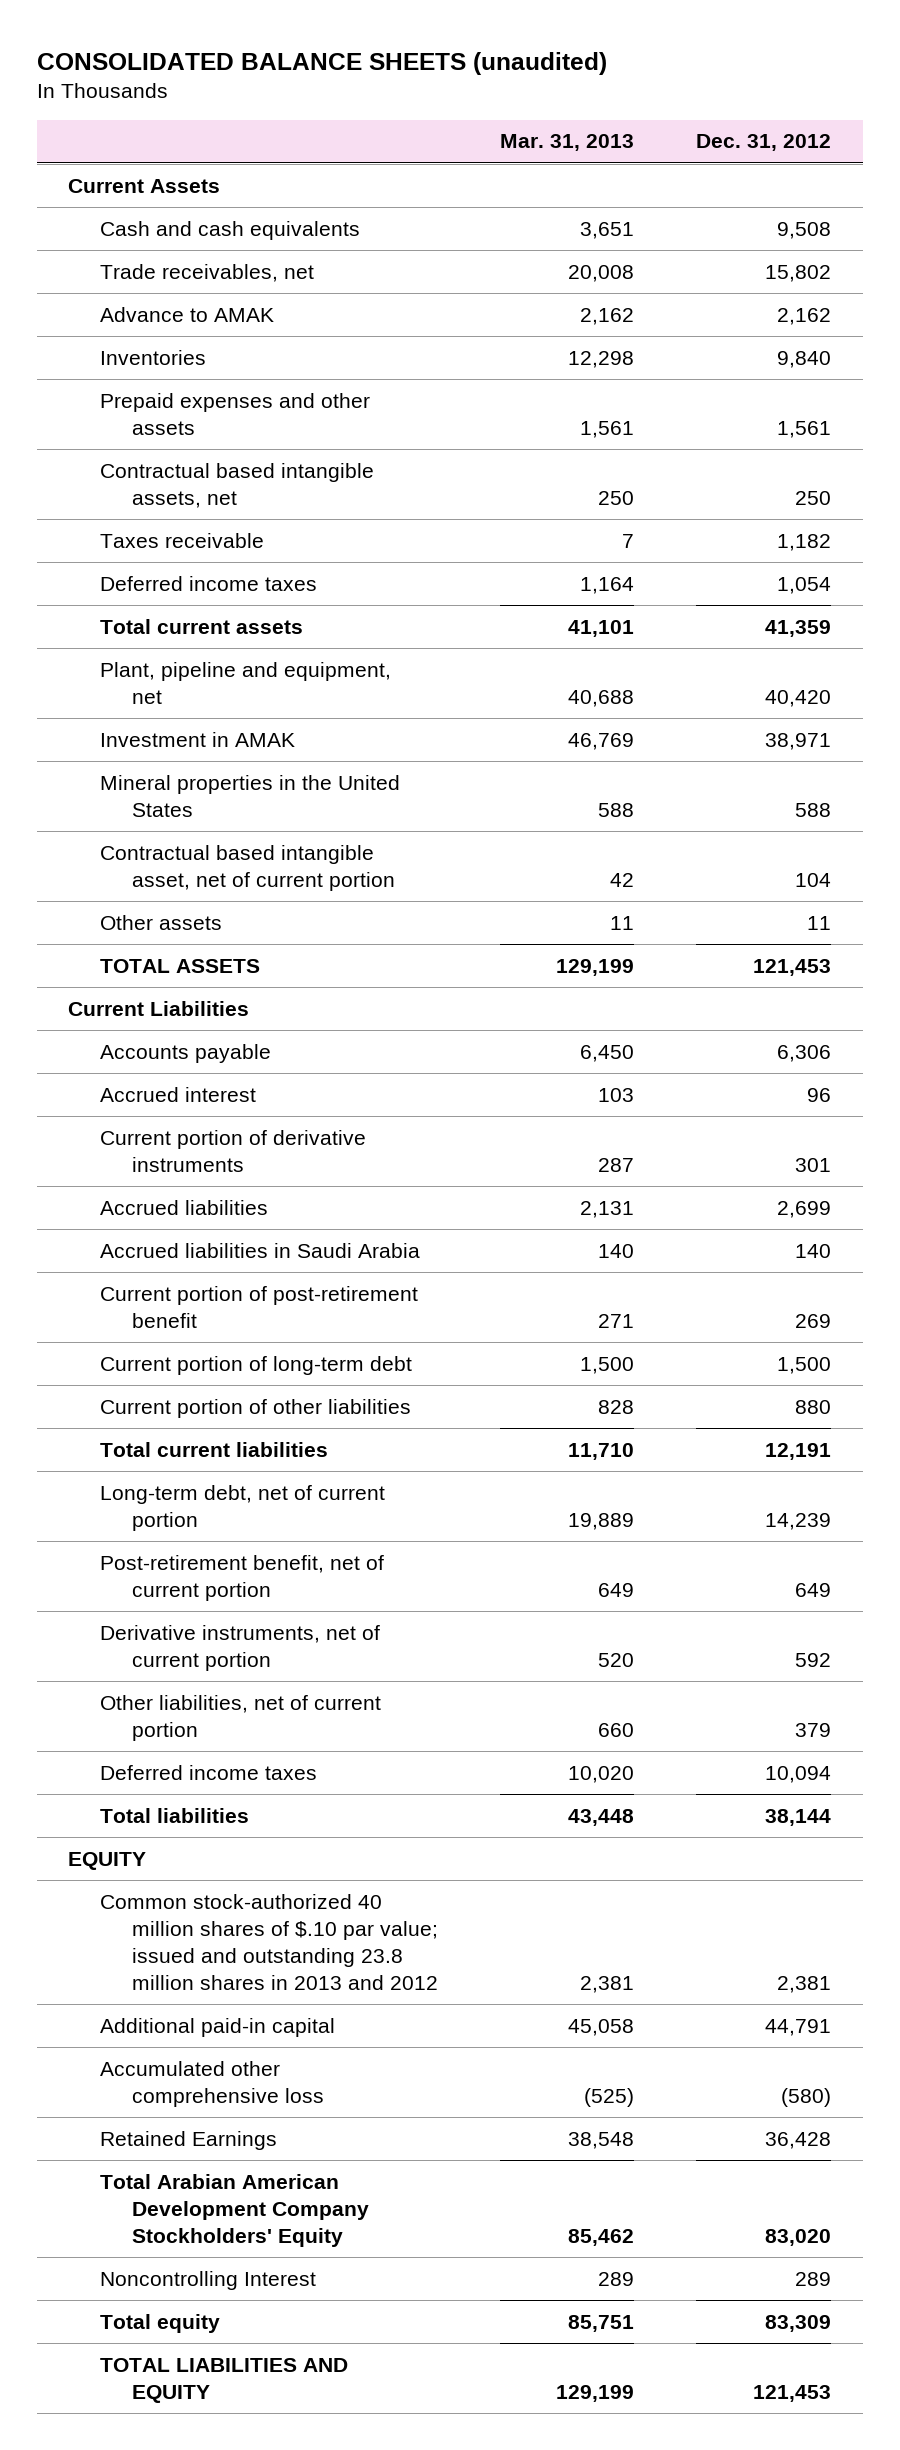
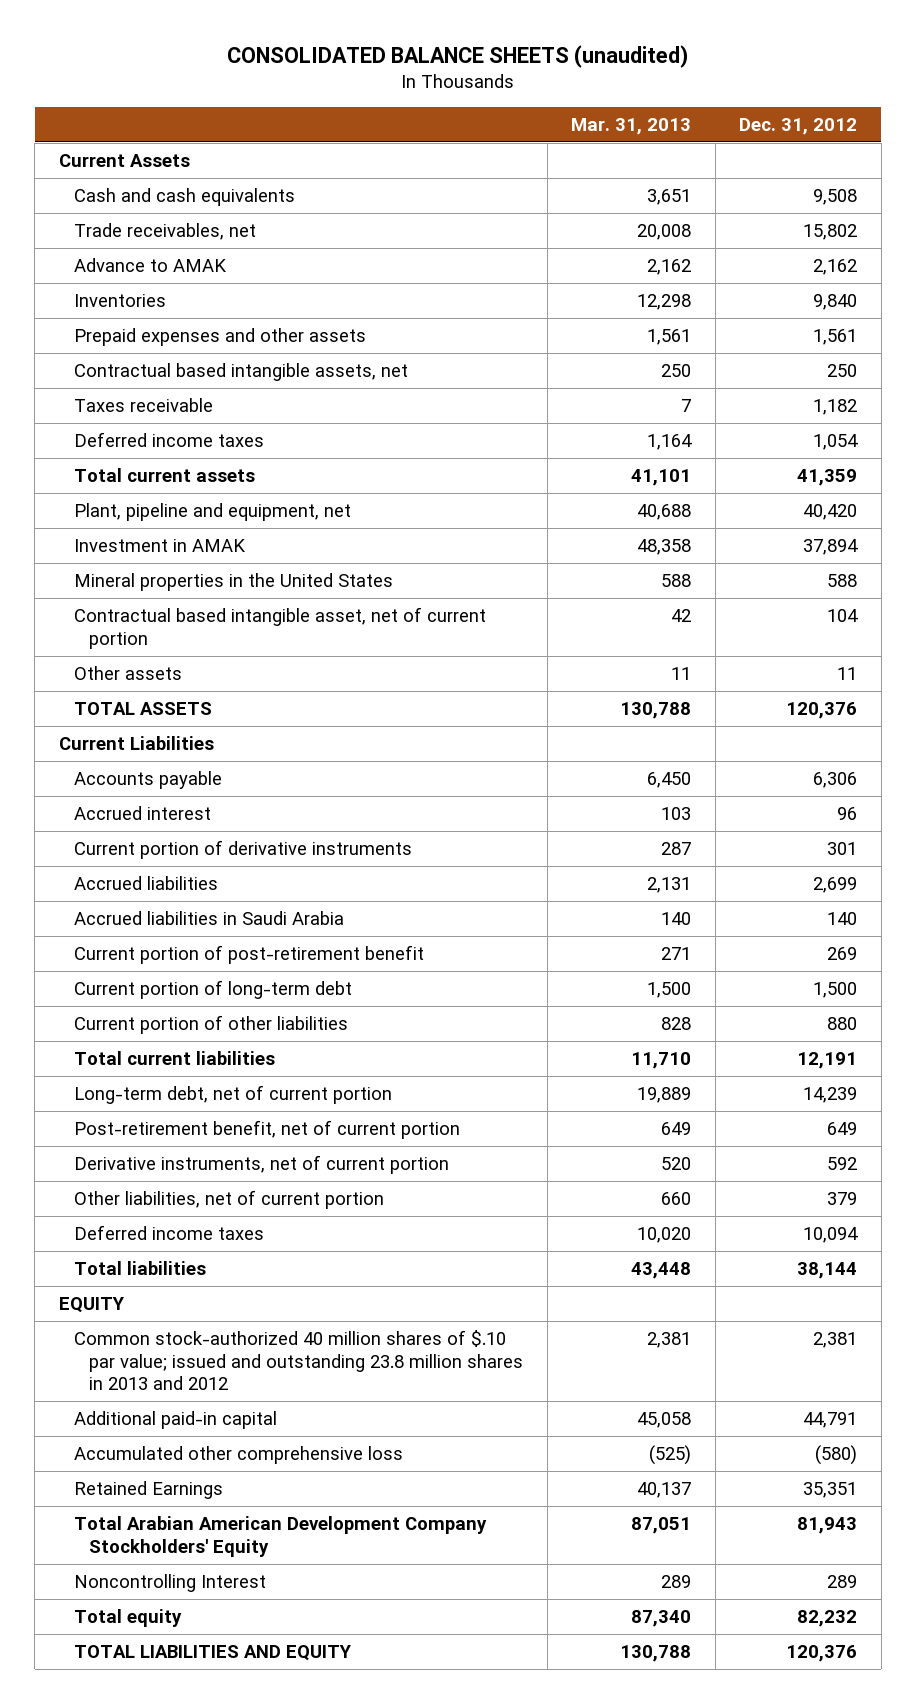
- Investment in AMAK | 46,769 | 38,971
+ Investment in AMAK | 48,358 | 37,894
- TOTAL ASSETS | 129,199 | 121,453
+ TOTAL ASSETS | 130,788 | 120,376
- Retained Earnings | 38,548 | 36,428
- Total Arabian American Development Company Stockholders' Equity | 85,462 | 83,020
+ Retained Earnings | 40,137 | 35,351
+ Total Arabian American Development Company Stockholders' Equity | 87,051 | 81,943
- Total equity | 85,751 | 83,309
- TOTAL LIABILITIES AND EQUITY | 129,199 | 121,453
+ Total equity | 87,340 | 82,232
+ TOTAL LIABILITIES AND EQUITY | 130,788 | 120,376

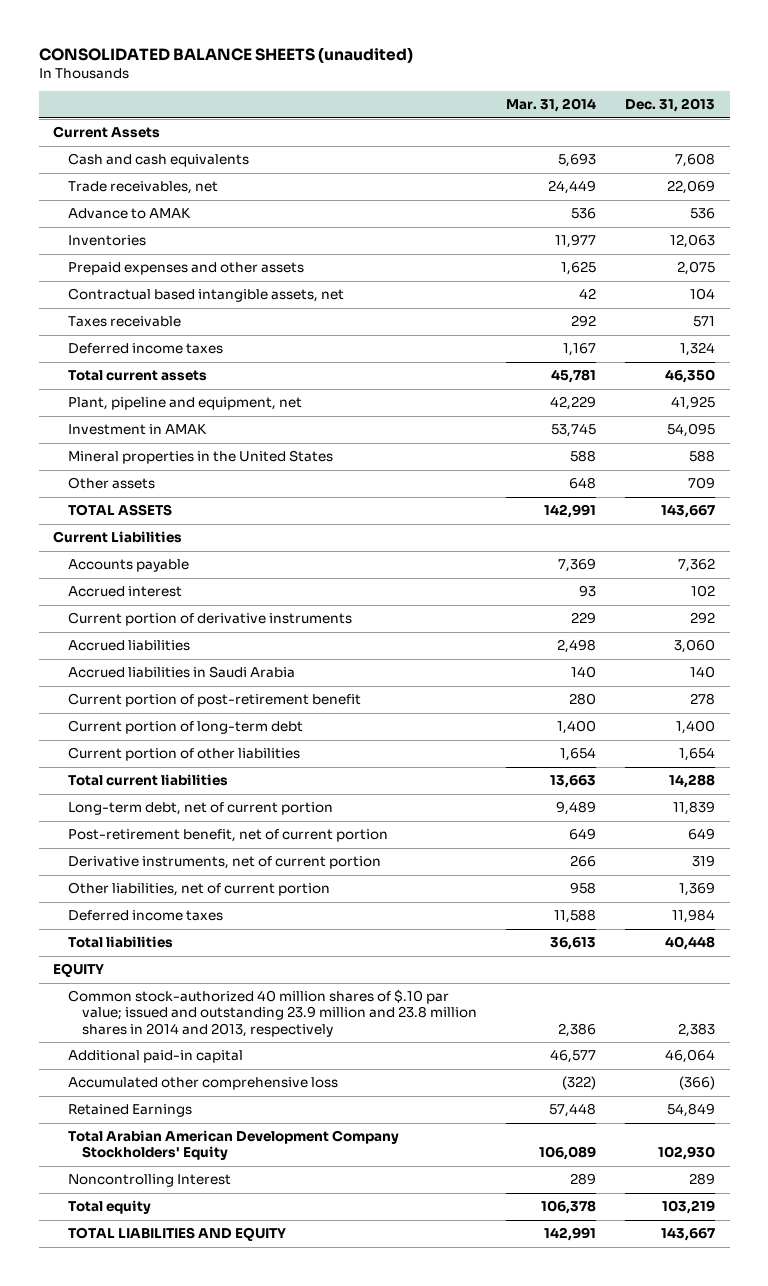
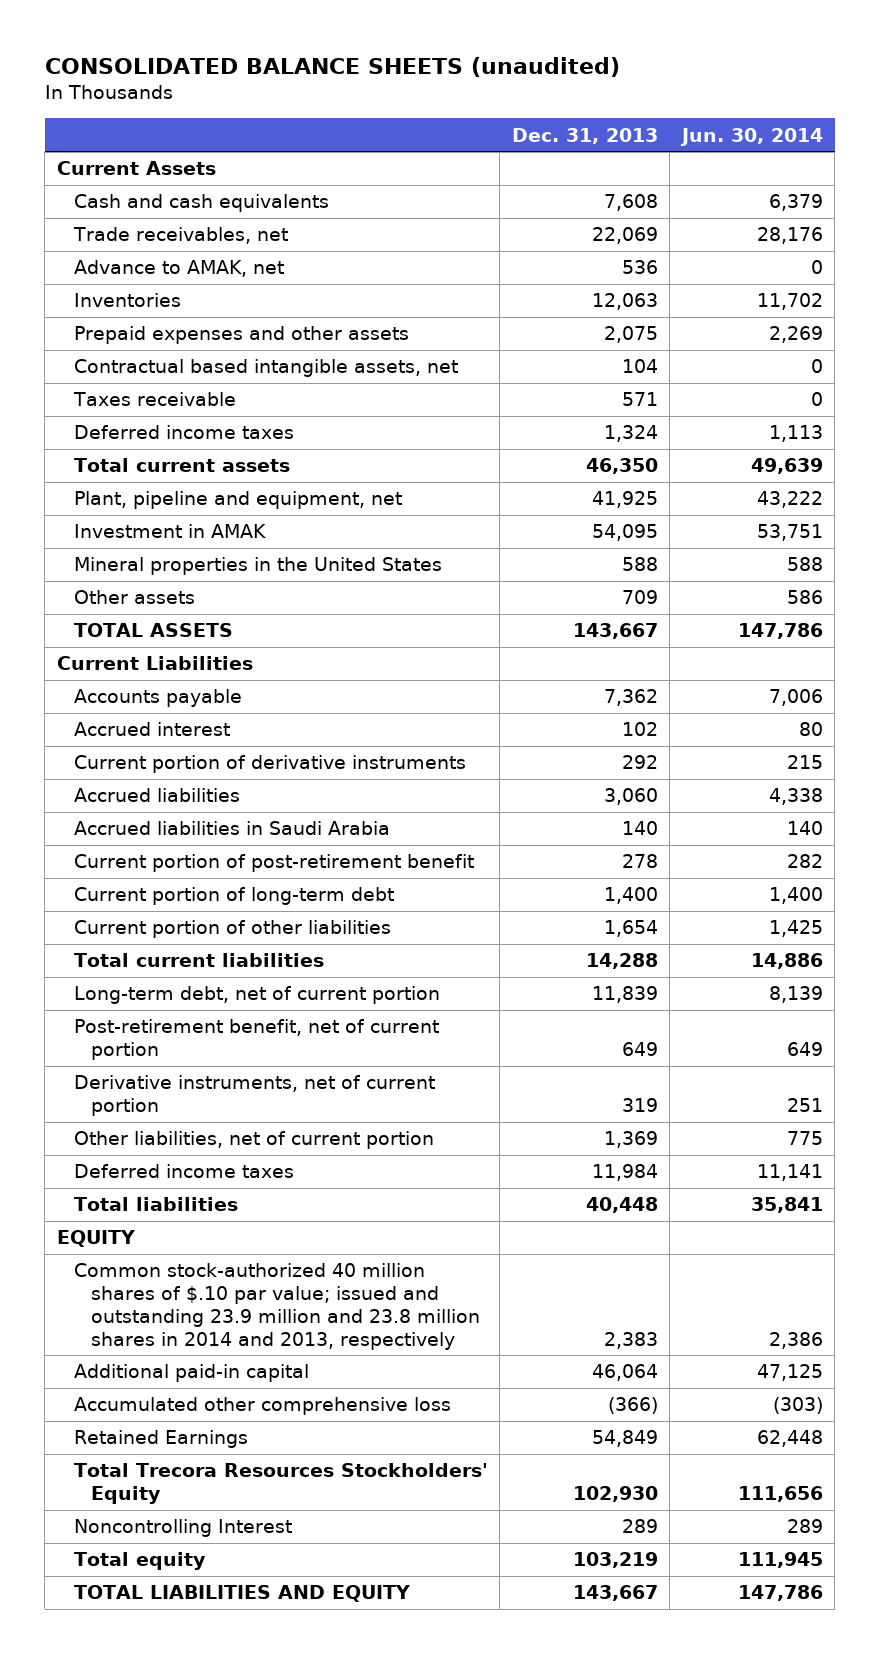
- | Mar. 31, 2014 | Dec. 31, 2013
+ | Dec. 31, 2013 | Jun. 30, 2014
- Advance to AMAK | 536 | 536
+ Advance to AMAK, net | 536 | 0
- Total Arabian American Development Company Stockholders' Equity | 106,089 | 102,930
+ Total Trecora Resources Stockholders' Equity | 102,930 | 111,656

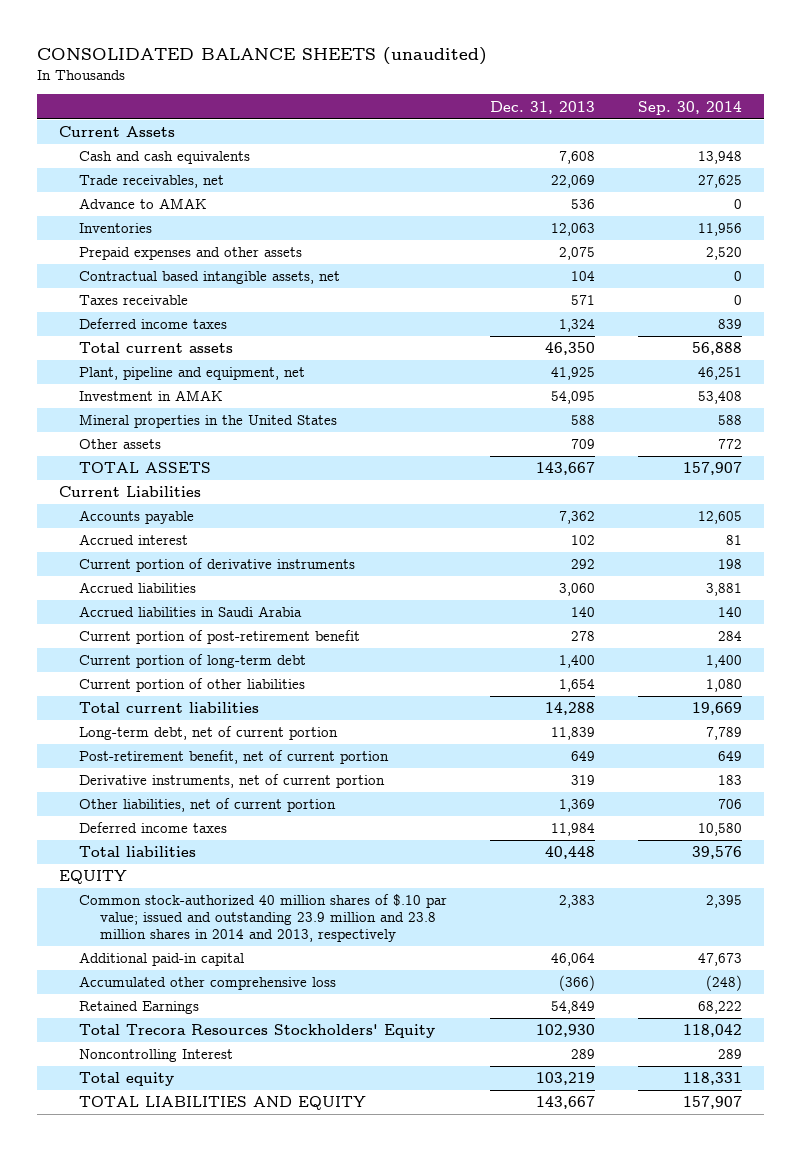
- | Dec. 31, 2013 | Jun. 30, 2014
+ | Dec. 31, 2013 | Sep. 30, 2014
- Advance to AMAK, net | 536 | 0
+ Advance to AMAK | 536 | 0

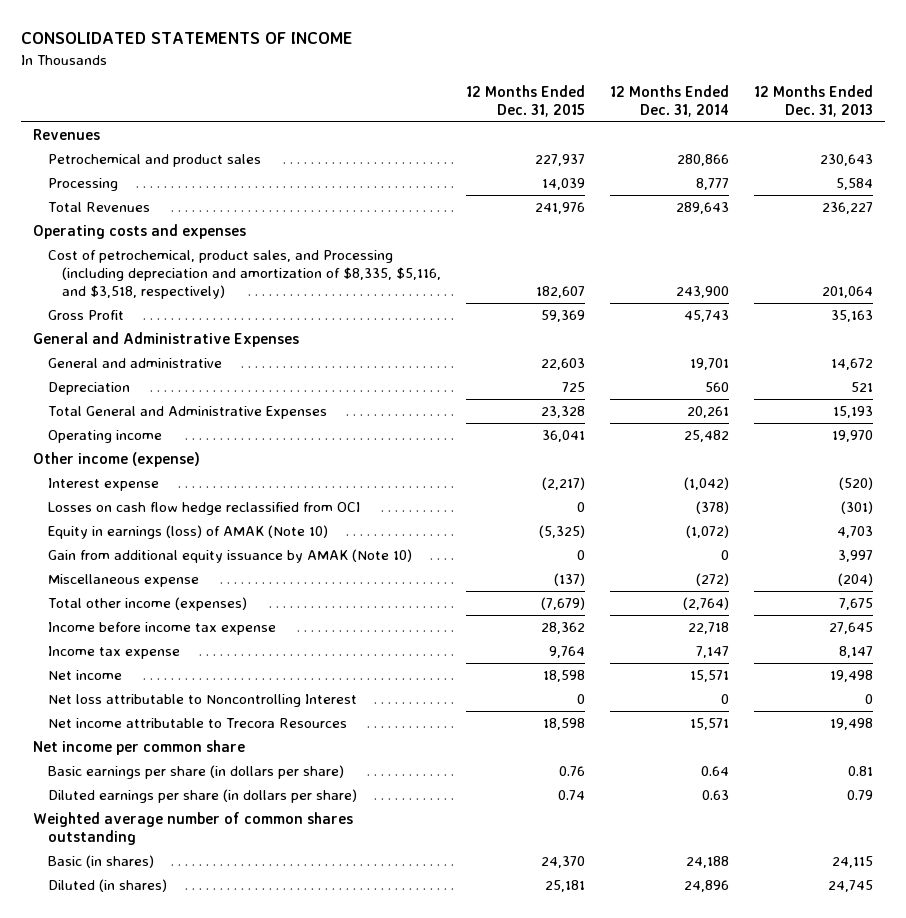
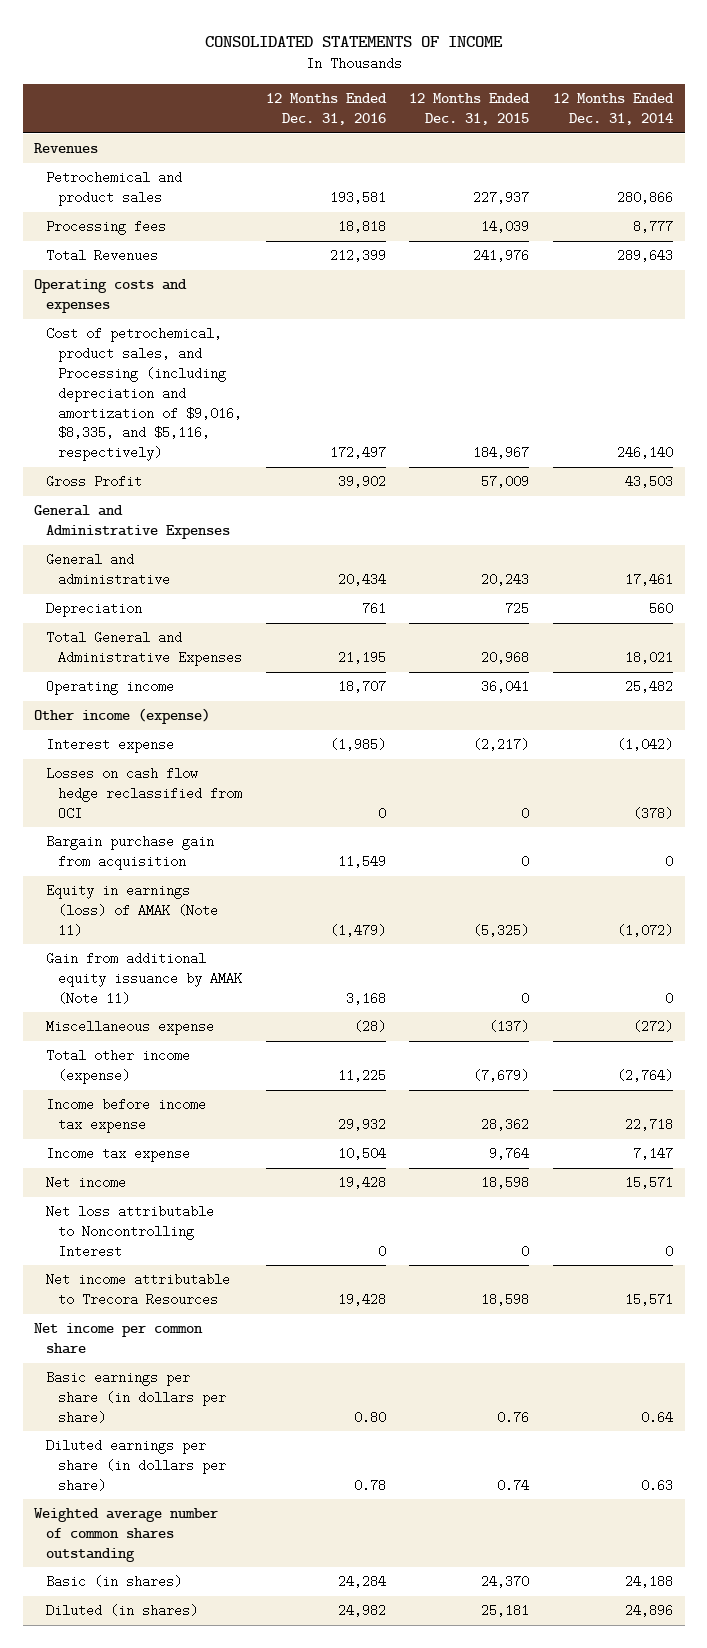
- | 12 Months Ended Dec. 31, 2015 | 12 Months Ended Dec. 31, 2014 | 12 Months Ended Dec. 31, 2013
+ | 12 Months Ended Dec. 31, 2016 | 12 Months Ended Dec. 31, 2015 | 12 Months Ended Dec. 31, 2014
- Processing | 14,039 | 8,777 | 5,584
+ Processing fees | 18,818 | 14,039 | 8,777
- Cost of petrochemical, product sales, and Processing (including depreciation and amortization of $8,335, $5,116, and $3,518, respectively) | 182,607 | 243,900 | 201,064
- Gross Profit | 59,369 | 45,743 | 35,163
+ Cost of petrochemical, product sales, and Processing (including depreciation and amortization of $9,016, $8,335, and $5,116, respectively) | 172,497 | 184,967 | 246,140
+ Gross Profit | 39,902 | 57,009 | 43,503
- General and administrative | 22,603 | 19,701 | 14,672
+ General and administrative | 20,434 | 20,243 | 17,461
- Total General and Administrative Expenses | 23,328 | 20,261 | 15,193
+ Total General and Administrative Expenses | 21,195 | 20,968 | 18,021
- Equity in earnings (loss) of AMAK (Note 10) | (5,325) | (1,072) | 4,703
- Gain from additional equity issuance by AMAK (Note 10) | 0 | 0 | 3,997
+ Bargain purchase gain from acquisition | 11,549 | 0 | 0
+ Equity in earnings (loss) of AMAK (Note 11) | (1,479) | (5,325) | (1,072)
+ Gain from additional equity issuance by AMAK (Note 11) | 3,168 | 0 | 0
- Total other income (expenses) | (7,679) | (2,764) | 7,675
+ Total other income (expense) | 11,225 | (7,679) | (2,764)

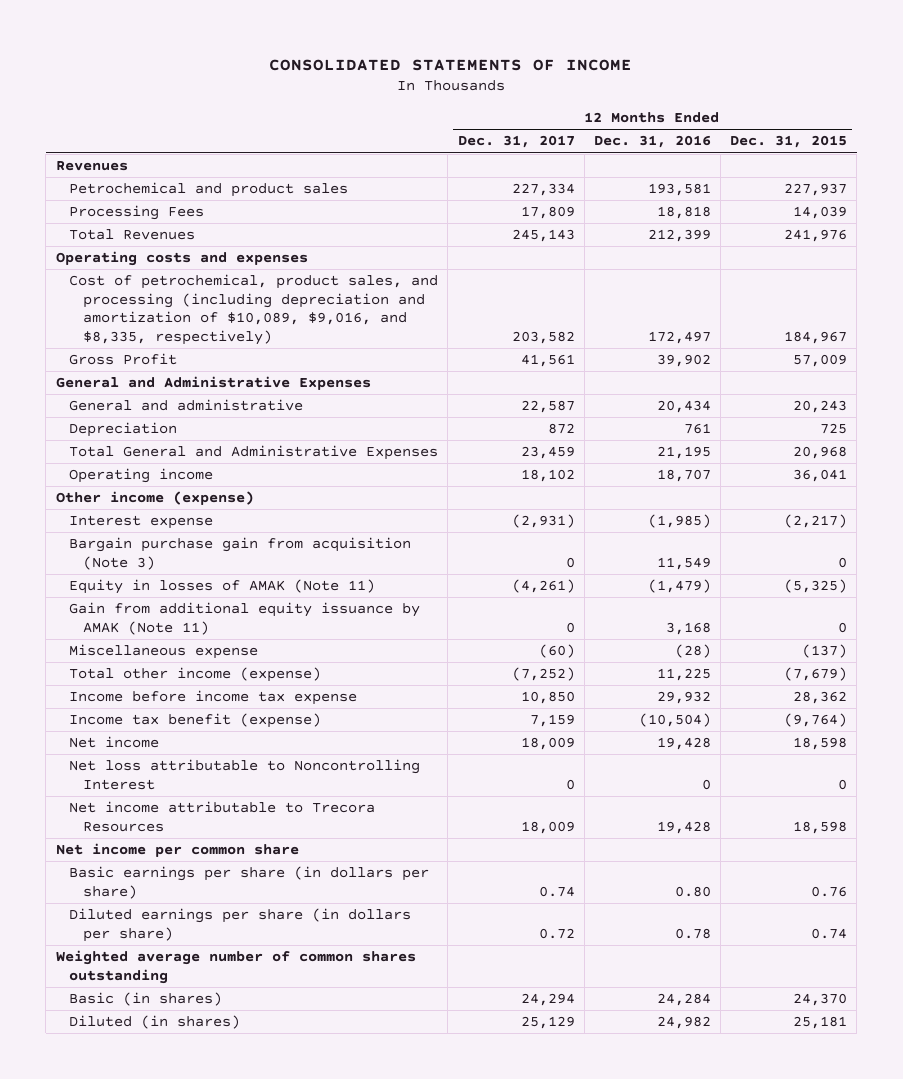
- | 12 Months Ended Dec. 31, 2016 | 12 Months Ended Dec. 31, 2015 | 12 Months Ended Dec. 31, 2014
+ | 12 Months Ended Dec. 31, 2017 | 12 Months Ended Dec. 31, 2016 | 12 Months Ended Dec. 31, 2015
- Processing fees | 18,818 | 14,039 | 8,777
+ Processing Fees | 17,809 | 18,818 | 14,039
- Cost of petrochemical, product sales, and Processing (including depreciation and amortization of $9,016, $8,335, and $5,116, respectively) | 172,497 | 184,967 | 246,140
+ Cost of petrochemical, product sales, and processing (including depreciation and amortization of $10,089, $9,016, and $8,335, respectively) | 203,582 | 172,497 | 184,967
- Losses on cash flow hedge reclassified from OCI | 0 | 0 | (378)
- Bargain purchase gain from acquisition | 11,549 | 0 | 0
- Equity in earnings (loss) of AMAK (Note 11) | (1,479) | (5,325) | (1,072)
+ Bargain purchase gain from acquisition (Note 3) | 0 | 11,549 | 0
+ Equity in losses of AMAK (Note 11) | (4,261) | (1,479) | (5,325)
- Income tax expense | 10,504 | 9,764 | 7,147
+ Income tax benefit (expense) | 7,159 | (10,504) | (9,764)

